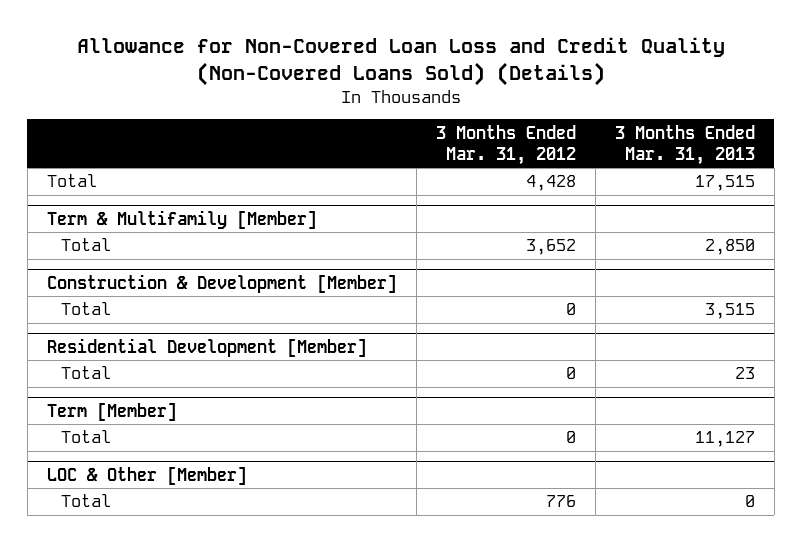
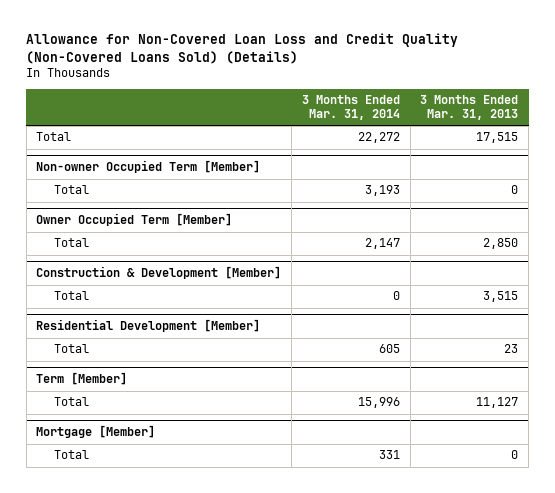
- | 3 Months Ended Mar. 31, 2012 | 3 Months Ended Mar. 31, 2013
+ | 3 Months Ended Mar. 31, 2014 | 3 Months Ended Mar. 31, 2013
- Term & Multifamily [Member]
+ Non-owner Occupied Term [Member]
+ Total | 3,193 | 0
+ Owner Occupied Term [Member]
- LOC & Other [Member]
+ Mortgage [Member]

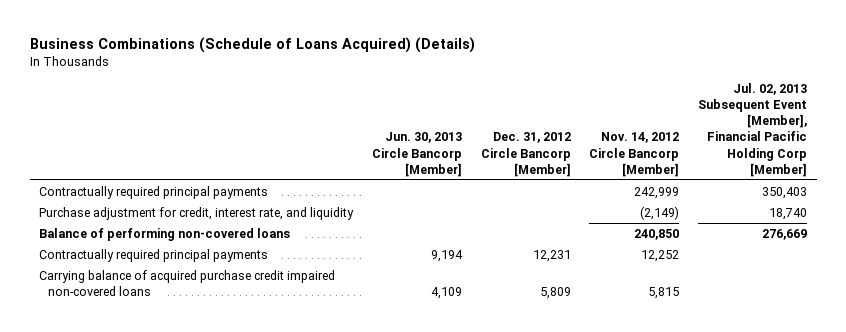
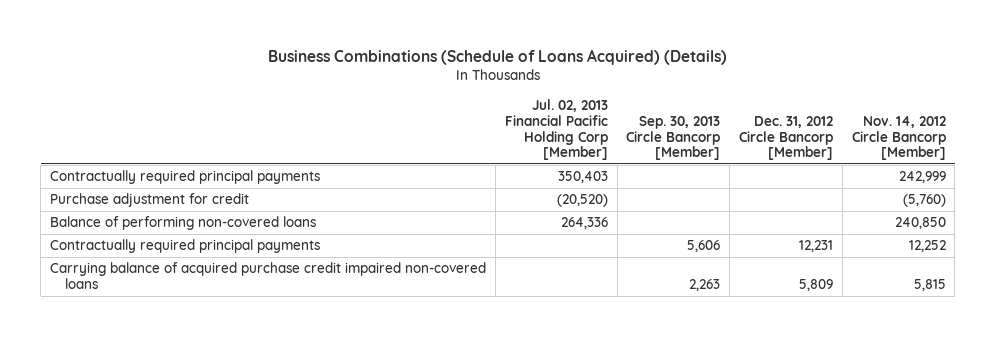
- | Jun. 30, 2013 Circle Bancorp [Member] | Dec. 31, 2012 Circle Bancorp [Member] | Nov. 14, 2012 Circle Bancorp [Member] | Jul. 02, 2013 Subsequent Event [Member], Financial Pacific Holding Corp [Member]
+ | Jul. 02, 2013 Financial Pacific Holding Corp [Member] | Sep. 30, 2013 Circle Bancorp [Member] | Dec. 31, 2012 Circle Bancorp [Member] | Nov. 14, 2012 Circle Bancorp [Member]
- Purchase adjustment for credit, interest rate, and liquidity | | | (2,149) | 18,740
+ Purchase adjustment for credit | (20,520) | | | (5,760)

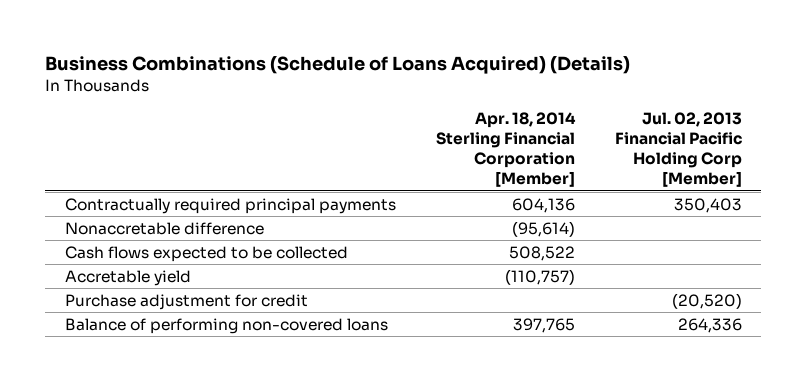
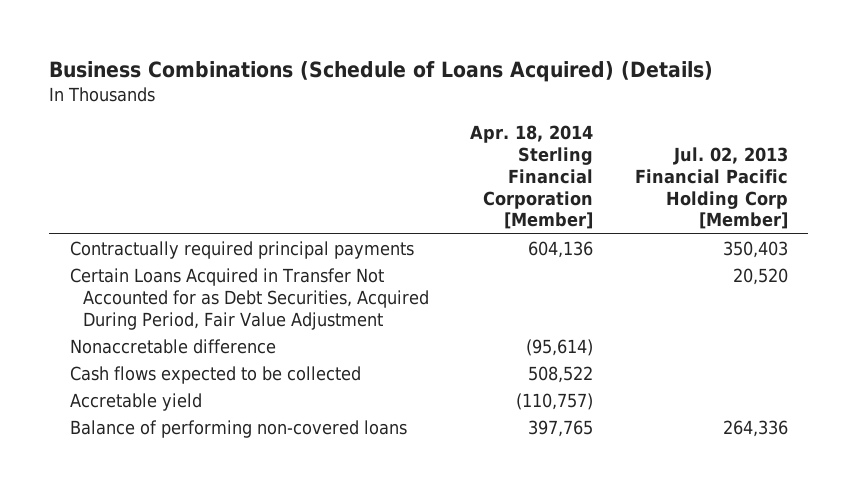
+ Certain Loans Acquired in Transfer Not Accounted for as Debt Securities, Acquired During Period, Fair Value Adjustment | | 20,520
- Purchase adjustment for credit | | (20,520)

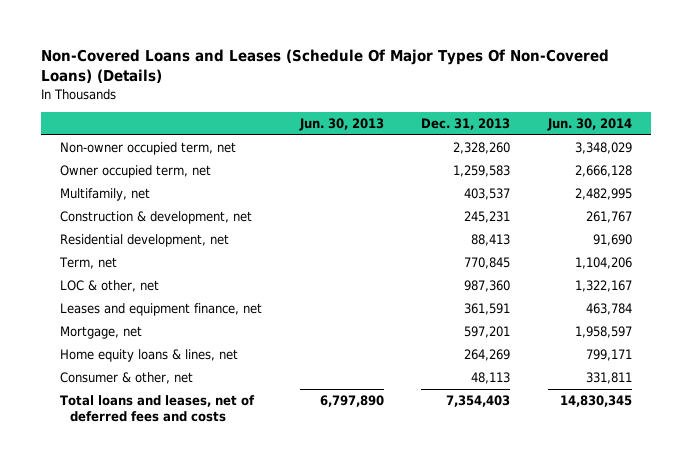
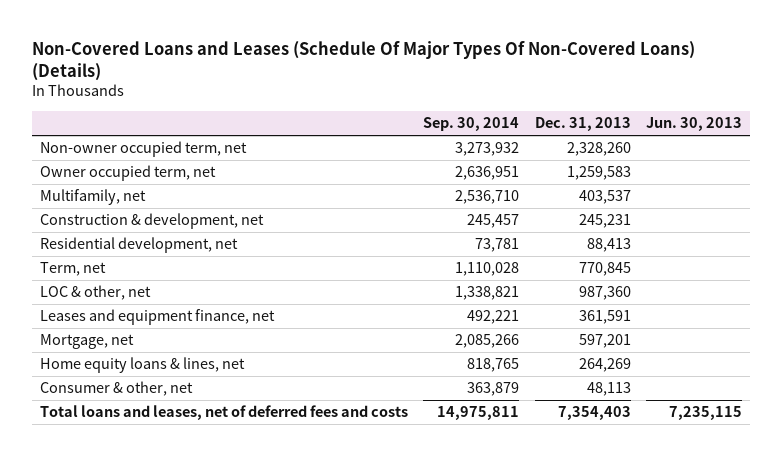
- | Jun. 30, 2013 | Dec. 31, 2013 | Jun. 30, 2014
+ | Sep. 30, 2014 | Dec. 31, 2013 | Jun. 30, 2013
- Total loans and leases, net of deferred fees and costs | 6,797,890 | 7,354,403 | 14,830,345
+ Total loans and leases, net of deferred fees and costs | 14,975,811 | 7,354,403 | 7,235,115

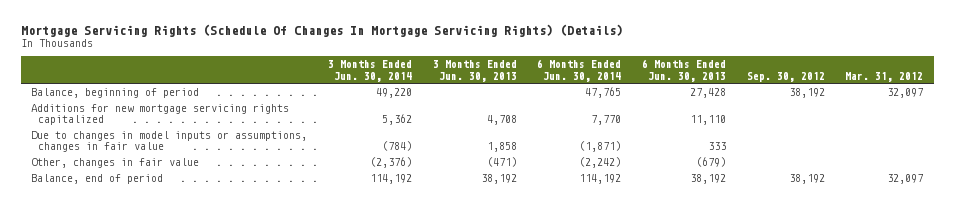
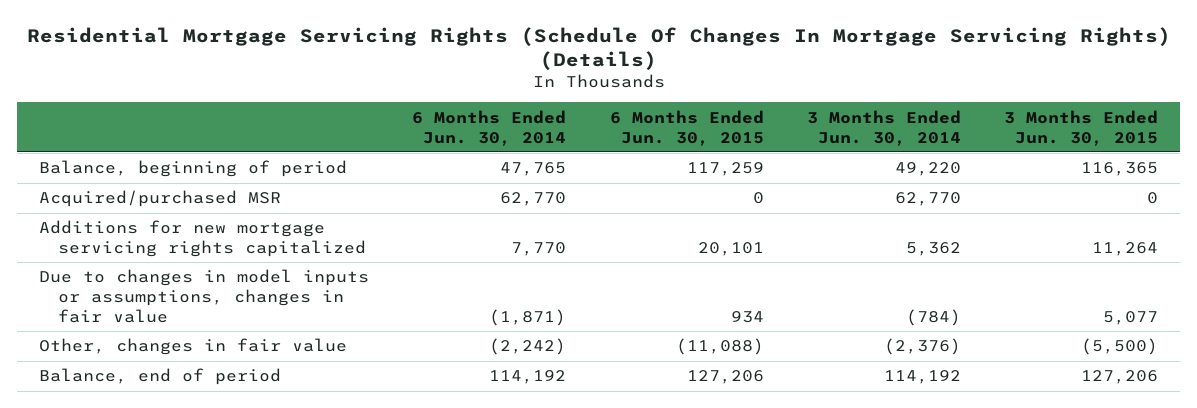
- Mortgage Servicing Rights (Schedule Of Changes In Mortgage Servicing Rights) (Details)
+ Residential Mortgage Servicing Rights (Schedule Of Changes In Mortgage Servicing Rights) (Details)
- | 3 Months Ended Jun. 30, 2014 | 3 Months Ended Jun. 30, 2013 | 6 Months Ended Jun. 30, 2014 | 6 Months Ended Jun. 30, 2013 | Sep. 30, 2012 | Mar. 31, 2012
+ | 6 Months Ended Jun. 30, 2014 | 6 Months Ended Jun. 30, 2015 | 3 Months Ended Jun. 30, 2014 | 3 Months Ended Jun. 30, 2015
+ Acquired/purchased MSR | 62,770 | 0 | 62,770 | 0

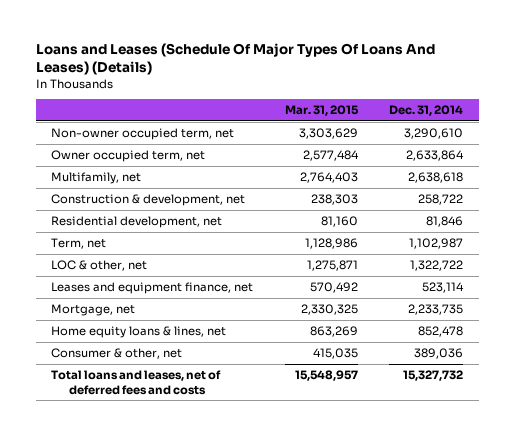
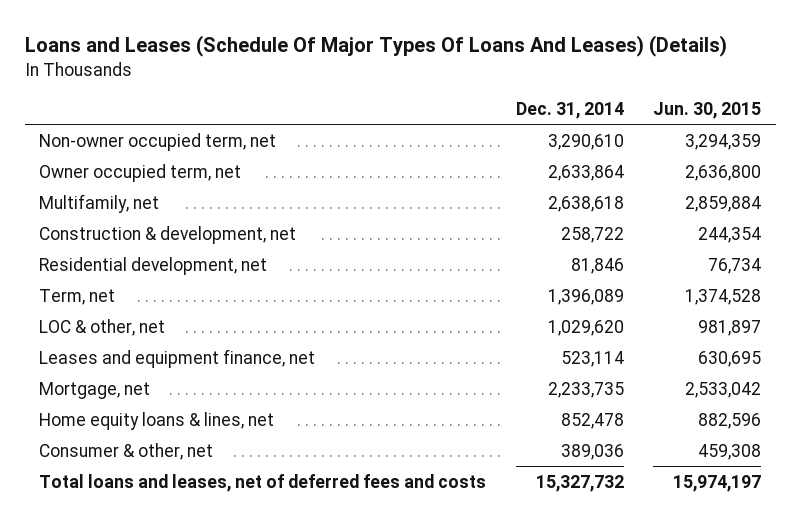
- | Mar. 31, 2015 | Dec. 31, 2014
+ | Dec. 31, 2014 | Jun. 30, 2015
- Term, net | 1,128,986 | 1,102,987
- LOC & other, net | 1,275,871 | 1,322,722
+ Term, net | 1,396,089 | 1,374,528
+ LOC & other, net | 1,029,620 | 981,897

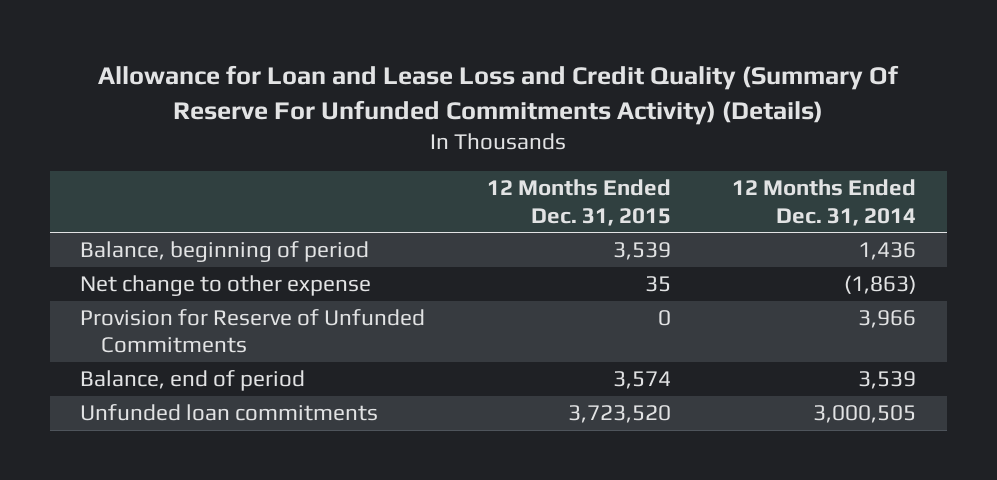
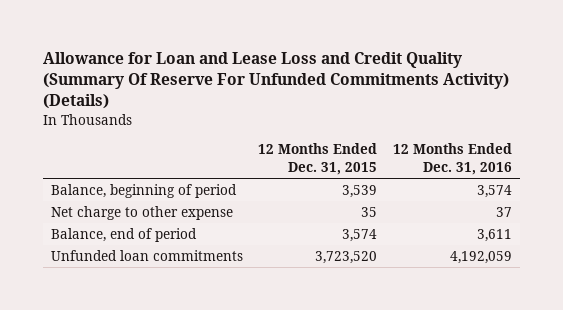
- | 12 Months Ended Dec. 31, 2015 | 12 Months Ended Dec. 31, 2014
+ | 12 Months Ended Dec. 31, 2015 | 12 Months Ended Dec. 31, 2016
- Net change to other expense | 35 | (1,863)
- Provision for Reserve of Unfunded Commitments | 0 | 3,966
+ Net charge to other expense | 35 | 37

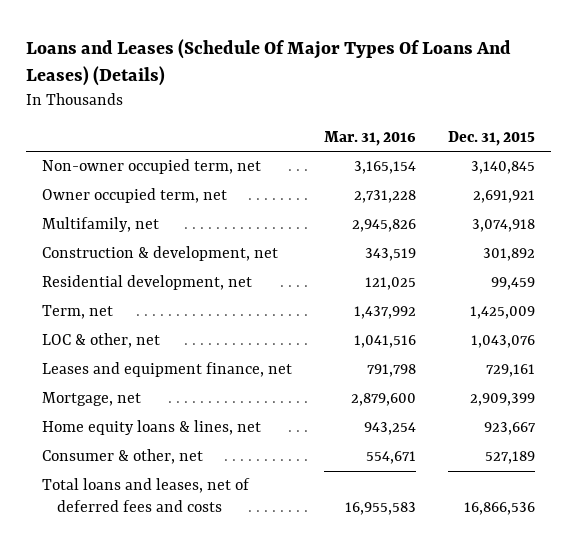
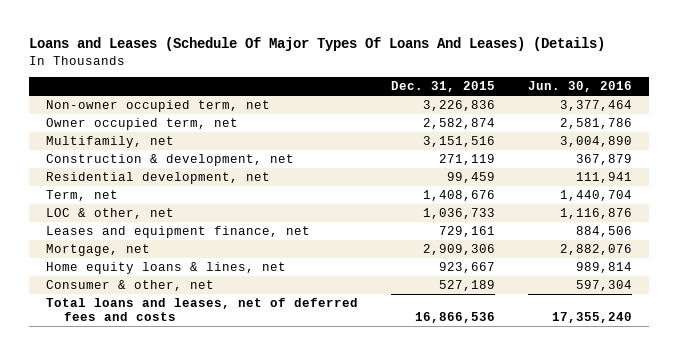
- | Mar. 31, 2016 | Dec. 31, 2015
+ | Dec. 31, 2015 | Jun. 30, 2016
- Non-owner occupied term, net | 3,165,154 | 3,140,845
- Owner occupied term, net | 2,731,228 | 2,691,921
- Multifamily, net | 2,945,826 | 3,074,918
- Construction & development, net | 343,519 | 301,892
+ Non-owner occupied term, net | 3,226,836 | 3,377,464
+ Owner occupied term, net | 2,582,874 | 2,581,786
+ Multifamily, net | 3,151,516 | 3,004,890
+ Construction & development, net | 271,119 | 367,879
- Term, net | 1,437,992 | 1,425,009
- LOC & other, net | 1,041,516 | 1,043,076
+ Term, net | 1,408,676 | 1,440,704
+ LOC & other, net | 1,036,733 | 1,116,876
- Mortgage, net | 2,879,600 | 2,909,399
+ Mortgage, net | 2,909,306 | 2,882,076

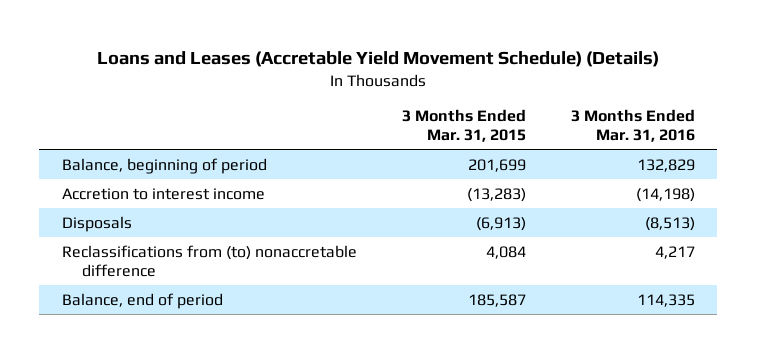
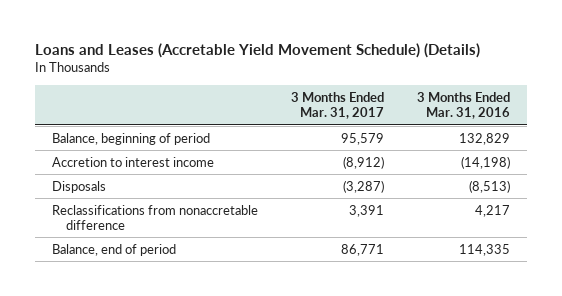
- | 3 Months Ended Mar. 31, 2015 | 3 Months Ended Mar. 31, 2016
+ | 3 Months Ended Mar. 31, 2017 | 3 Months Ended Mar. 31, 2016
- Reclassifications from (to) nonaccretable difference | 4,084 | 4,217
+ Reclassifications from nonaccretable difference | 3,391 | 4,217

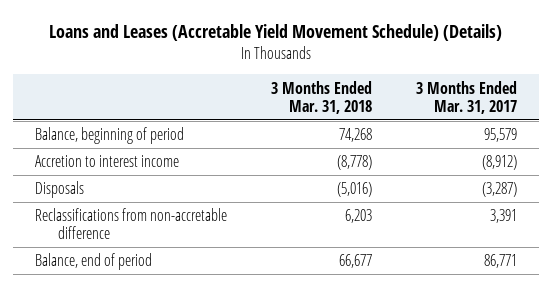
- | 3 Months Ended Mar. 31, 2017 | 3 Months Ended Mar. 31, 2016
+ | 3 Months Ended Mar. 31, 2018 | 3 Months Ended Mar. 31, 2017
- Reclassifications from nonaccretable difference | 3,391 | 4,217
+ Reclassifications from non-accretable difference | 6,203 | 3,391

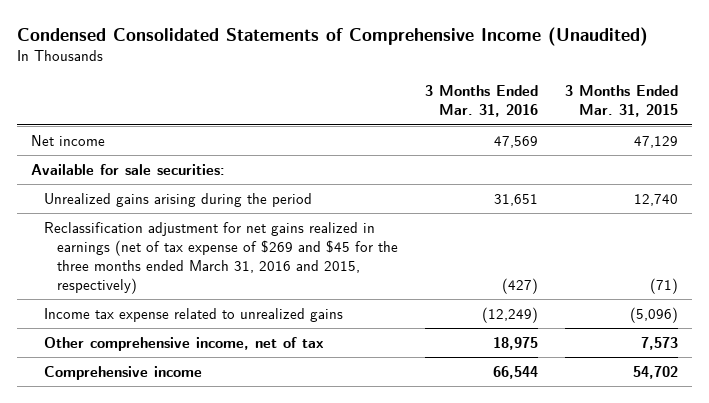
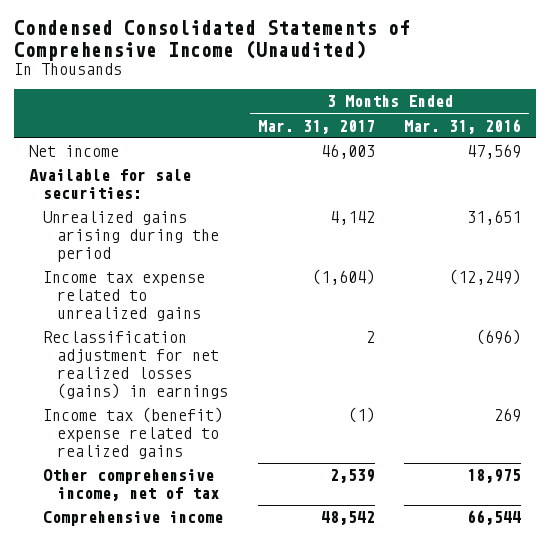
- | 3 Months Ended Mar. 31, 2016 | 3 Months Ended Mar. 31, 2015
+ | 3 Months Ended Mar. 31, 2017 | 3 Months Ended Mar. 31, 2016
- Reclassification adjustment for net gains realized in earnings (net of tax expense of $269 and $45 for the three months ended March 31, 2016 and 2015, respectively) | (427) | (71)
+ Reclassification adjustment for net realized losses (gains) in earnings | 2 | (696)
+ Income tax (benefit) expense related to realized gains | (1) | 269

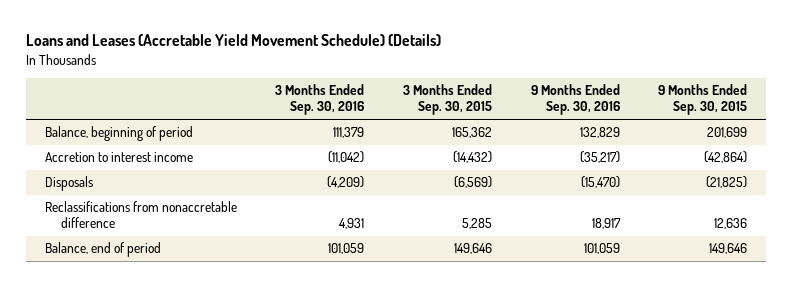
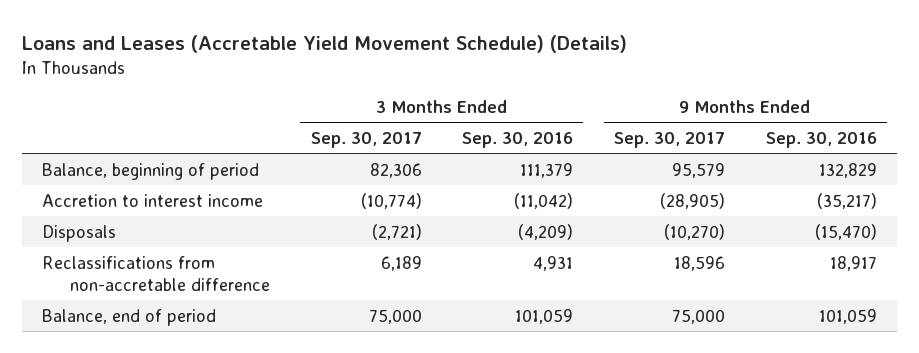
- | 3 Months Ended Sep. 30, 2016 | 3 Months Ended Sep. 30, 2015 | 9 Months Ended Sep. 30, 2016 | 9 Months Ended Sep. 30, 2015
+ | 3 Months Ended Sep. 30, 2017 | 3 Months Ended Sep. 30, 2016 | 9 Months Ended Sep. 30, 2017 | 9 Months Ended Sep. 30, 2016
- Reclassifications from nonaccretable difference | 4,931 | 5,285 | 18,917 | 12,636
+ Reclassifications from non-accretable difference | 6,189 | 4,931 | 18,596 | 18,917

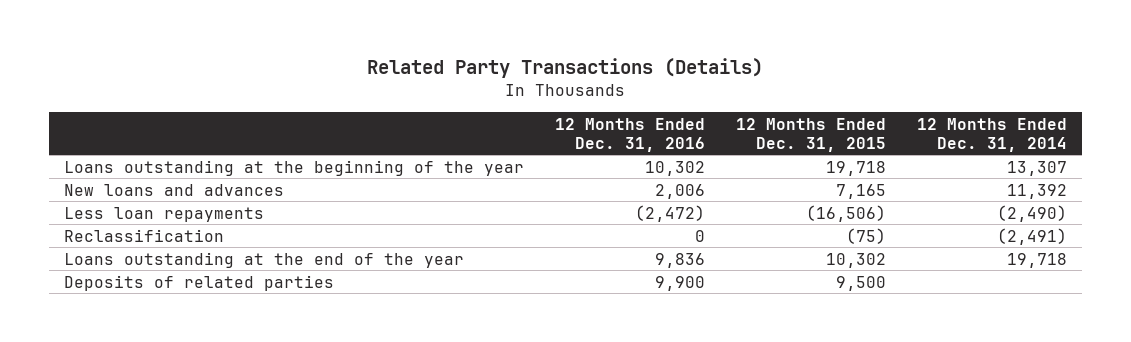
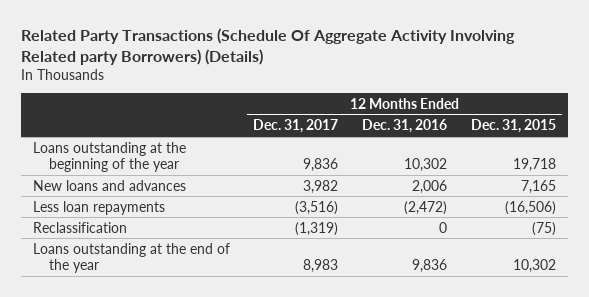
- Related Party Transactions (Details)
+ Related Party Transactions (Schedule Of Aggregate Activity Involving Related party Borrowers) (Details)
- | 12 Months Ended Dec. 31, 2016 | 12 Months Ended Dec. 31, 2015 | 12 Months Ended Dec. 31, 2014
+ | 12 Months Ended Dec. 31, 2017 | 12 Months Ended Dec. 31, 2016 | 12 Months Ended Dec. 31, 2015
- Deposits of related parties | 9,900 | 9,500 |

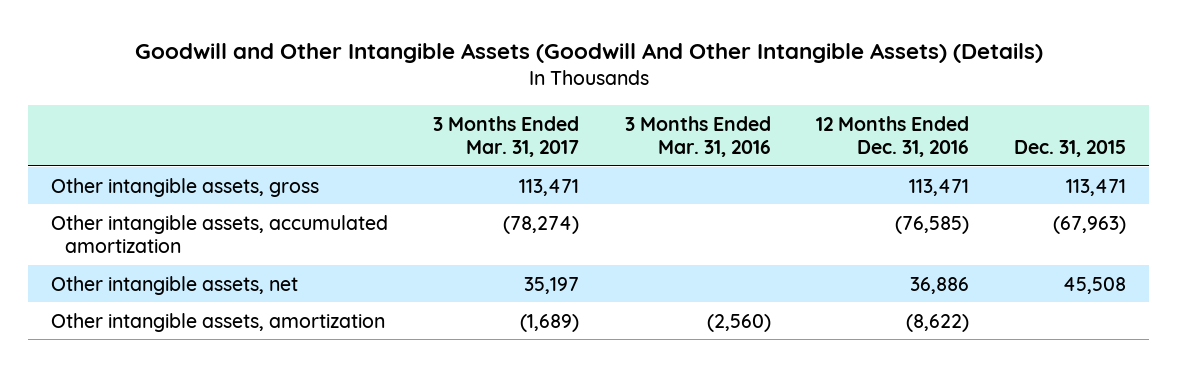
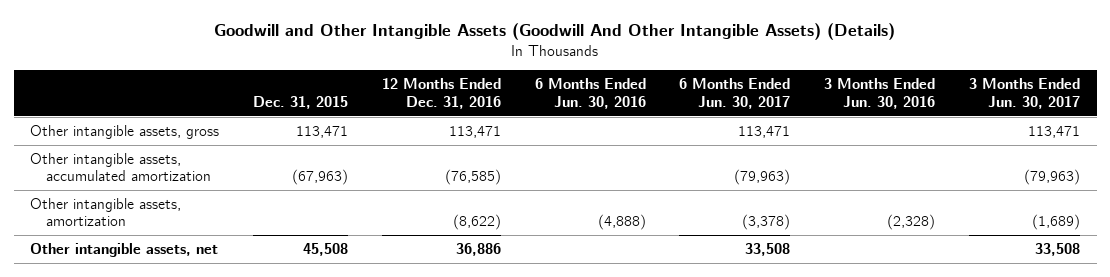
- | 3 Months Ended Mar. 31, 2017 | 3 Months Ended Mar. 31, 2016 | 12 Months Ended Dec. 31, 2016 | Dec. 31, 2015
+ | Dec. 31, 2015 | 12 Months Ended Dec. 31, 2016 | 6 Months Ended Jun. 30, 2016 | 6 Months Ended Jun. 30, 2017 | 3 Months Ended Jun. 30, 2016 | 3 Months Ended Jun. 30, 2017
moved down: Other intangible assets, net | 45,508 | 36,886 | | 33,508 | | 33,508

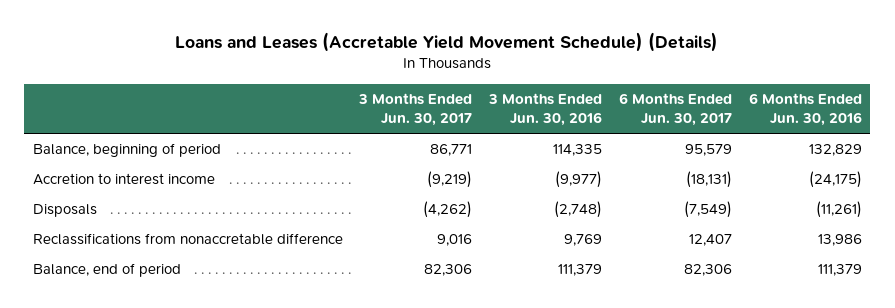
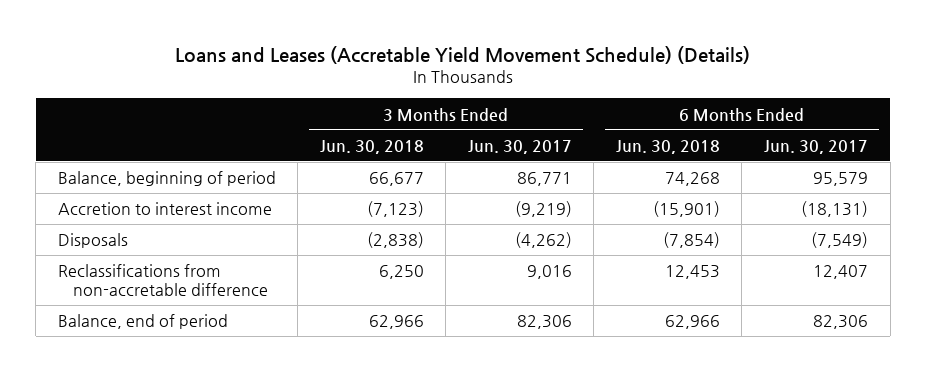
- | 3 Months Ended Jun. 30, 2017 | 3 Months Ended Jun. 30, 2016 | 6 Months Ended Jun. 30, 2017 | 6 Months Ended Jun. 30, 2016
+ | 3 Months Ended Jun. 30, 2018 | 3 Months Ended Jun. 30, 2017 | 6 Months Ended Jun. 30, 2018 | 6 Months Ended Jun. 30, 2017
- Reclassifications from nonaccretable difference | 9,016 | 9,769 | 12,407 | 13,986
+ Reclassifications from non-accretable difference | 6,250 | 9,016 | 12,453 | 12,407

